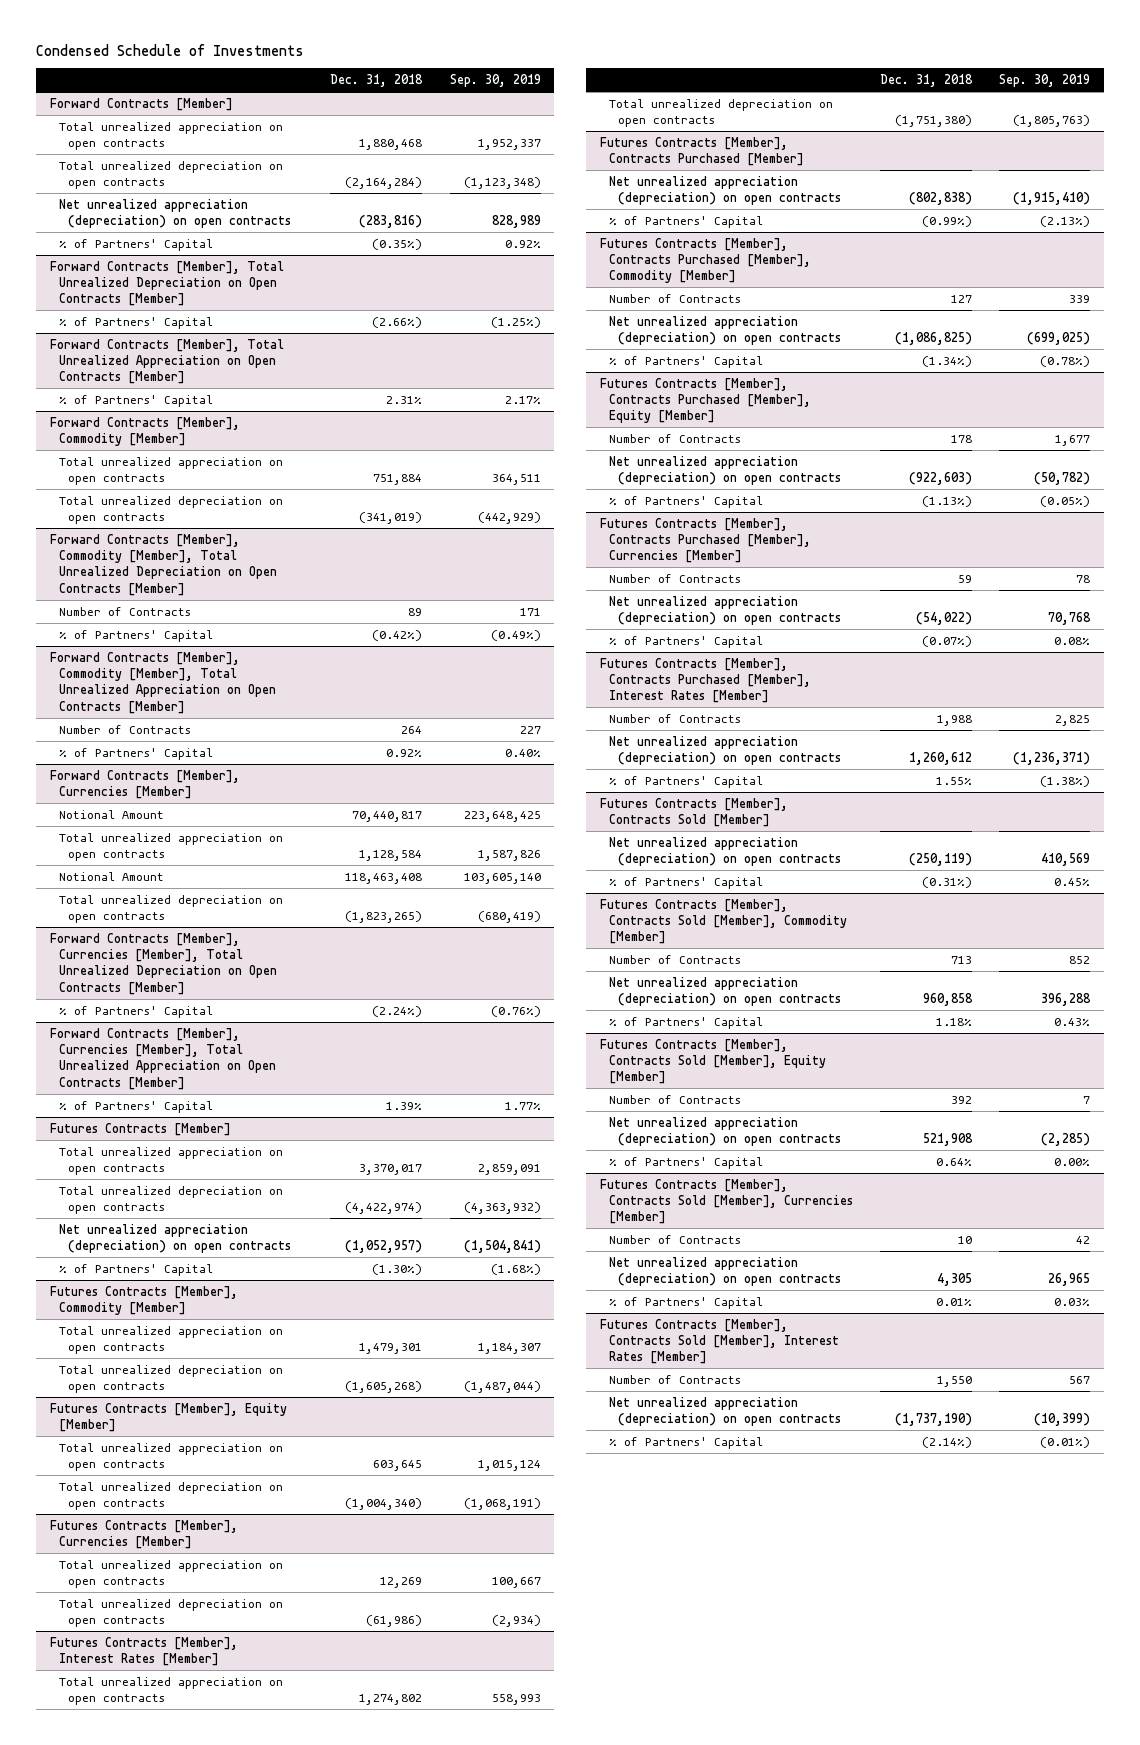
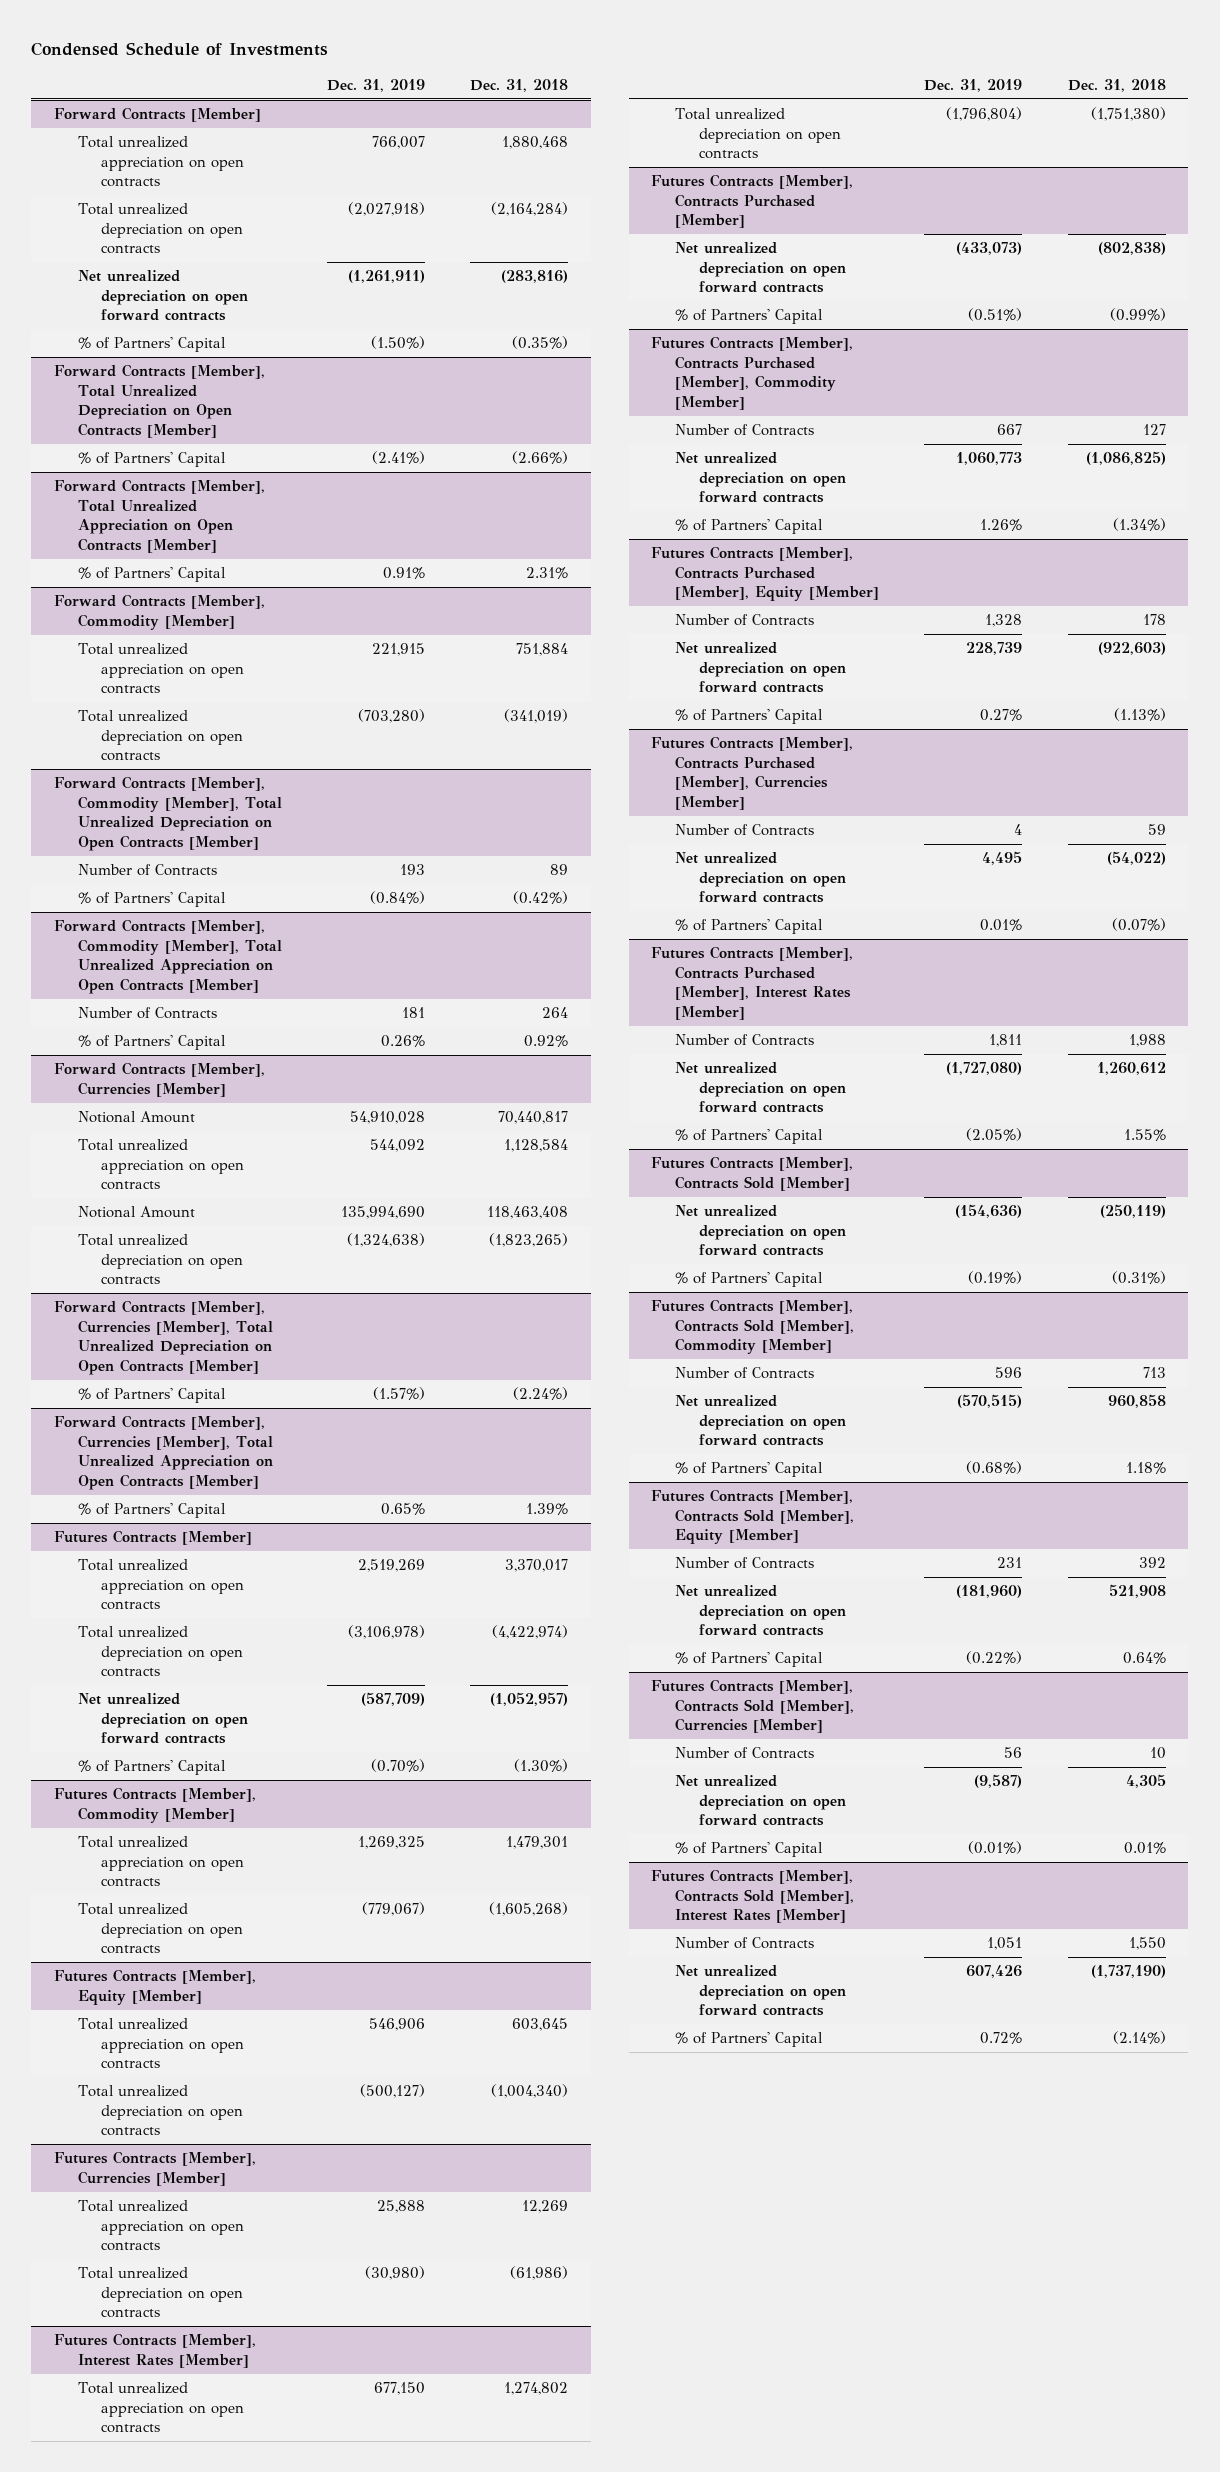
- | Dec. 31, 2018 | Sep. 30, 2019
+ | Dec. 31, 2019 | Dec. 31, 2018
@ Forward Contracts [Member]
- Net unrealized appreciation (depreciation) on open contracts | (283,816) | 828,989
+ Net unrealized depreciation on open forward contracts | (1,261,911) | (283,816)
@ Futures Contracts [Member]
- Net unrealized appreciation (depreciation) on open contracts | (1,052,957) | (1,504,841)
+ Net unrealized depreciation on open forward contracts | (587,709) | (1,052,957)
@ Futures Contracts [Member], Contracts Purchased [Member]
- Net unrealized appreciation (depreciation) on open contracts | (802,838) | (1,915,410)
+ Net unrealized depreciation on open forward contracts | (433,073) | (802,838)
@ Futures Contracts [Member], Contracts Purchased [Member], Commodity [Member]
- Net unrealized appreciation (depreciation) on open contracts | (1,086,825) | (699,025)
+ Net unrealized depreciation on open forward contracts | 1,060,773 | (1,086,825)
@ Futures Contracts [Member], Contracts Purchased [Member], Equity [Member]
- Net unrealized appreciation (depreciation) on open contracts | (922,603) | (50,782)
+ Net unrealized depreciation on open forward contracts | 228,739 | (922,603)
@ Futures Contracts [Member], Contracts Purchased [Member], Currencies [Member]
- Net unrealized appreciation (depreciation) on open contracts | (54,022) | 70,768
+ Net unrealized depreciation on open forward contracts | 4,495 | (54,022)
@ Futures Contracts [Member], Contracts Purchased [Member], Interest Rates [Member]
- Net unrealized appreciation (depreciation) on open contracts | 1,260,612 | (1,236,371)
+ Net unrealized depreciation on open forward contracts | (1,727,080) | 1,260,612
@ Futures Contracts [Member], Contracts Sold [Member]
- Net unrealized appreciation (depreciation) on open contracts | (250,119) | 410,569
+ Net unrealized depreciation on open forward contracts | (154,636) | (250,119)
@ Futures Contracts [Member], Contracts Sold [Member], Commodity [Member]
- Net unrealized appreciation (depreciation) on open contracts | 960,858 | 396,288
+ Net unrealized depreciation on open forward contracts | (570,515) | 960,858
@ Futures Contracts [Member], Contracts Sold [Member], Equity [Member]
- Net unrealized appreciation (depreciation) on open contracts | 521,908 | (2,285)
+ Net unrealized depreciation on open forward contracts | (181,960) | 521,908
@ Futures Contracts [Member], Contracts Sold [Member], Currencies [Member]
- Net unrealized appreciation (depreciation) on open contracts | 4,305 | 26,965
+ Net unrealized depreciation on open forward contracts | (9,587) | 4,305
@ Futures Contracts [Member], Contracts Sold [Member], Interest Rates [Member]
- Net unrealized appreciation (depreciation) on open contracts | (1,737,190) | (10,399)
+ Net unrealized depreciation on open forward contracts | 607,426 | (1,737,190)

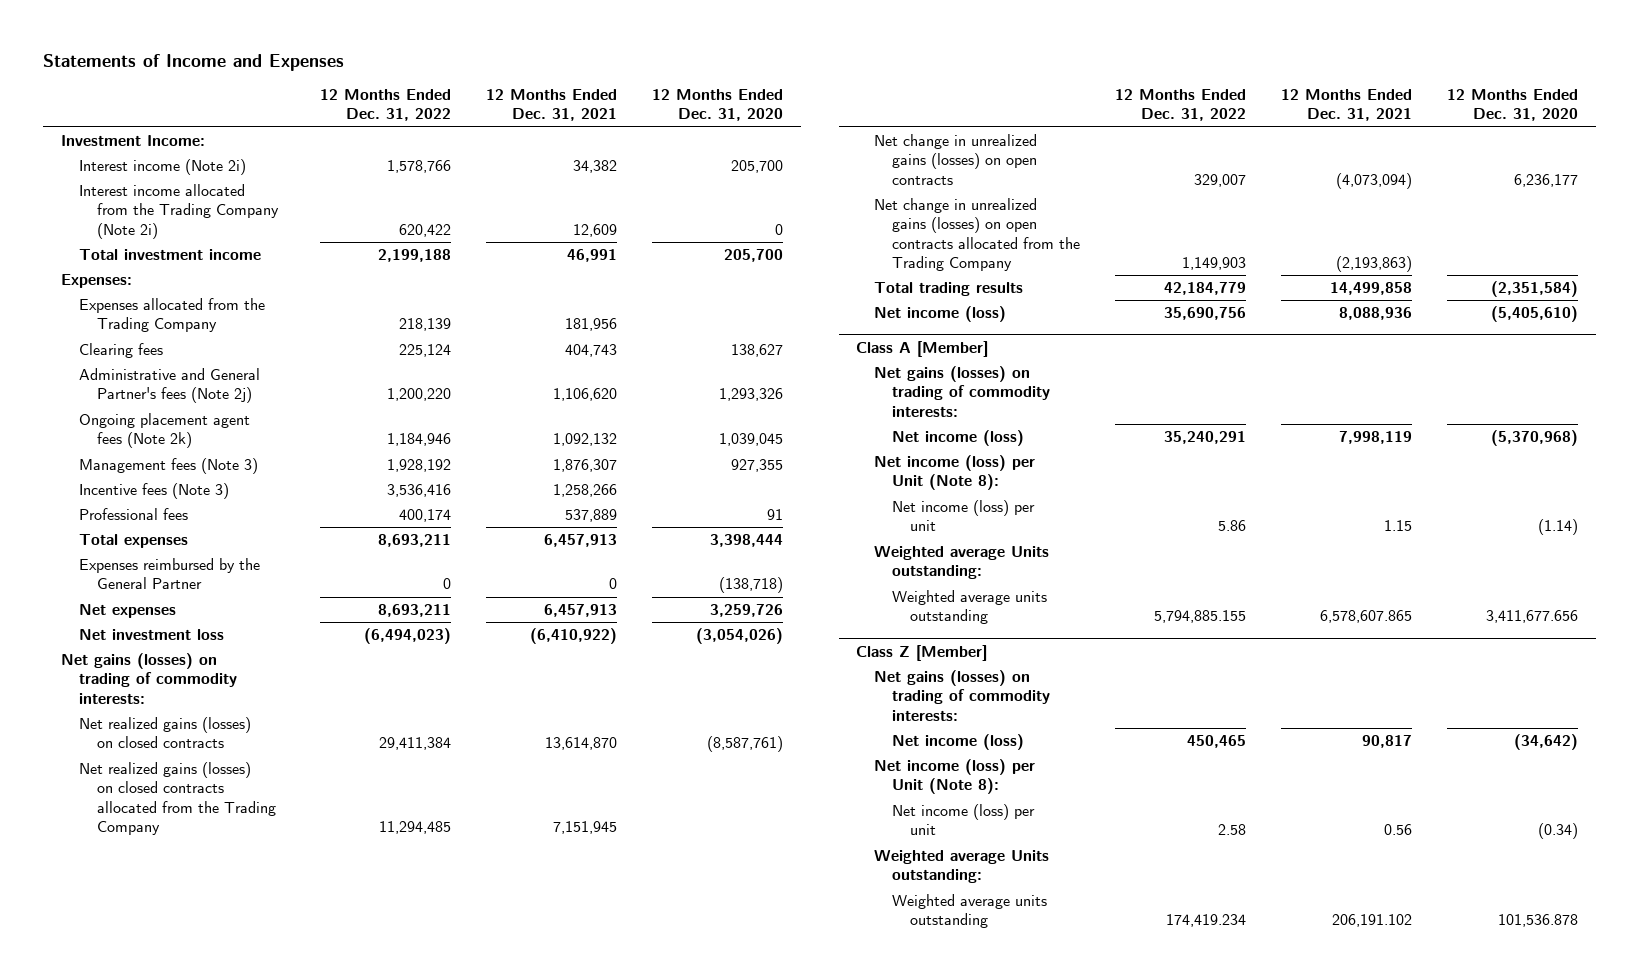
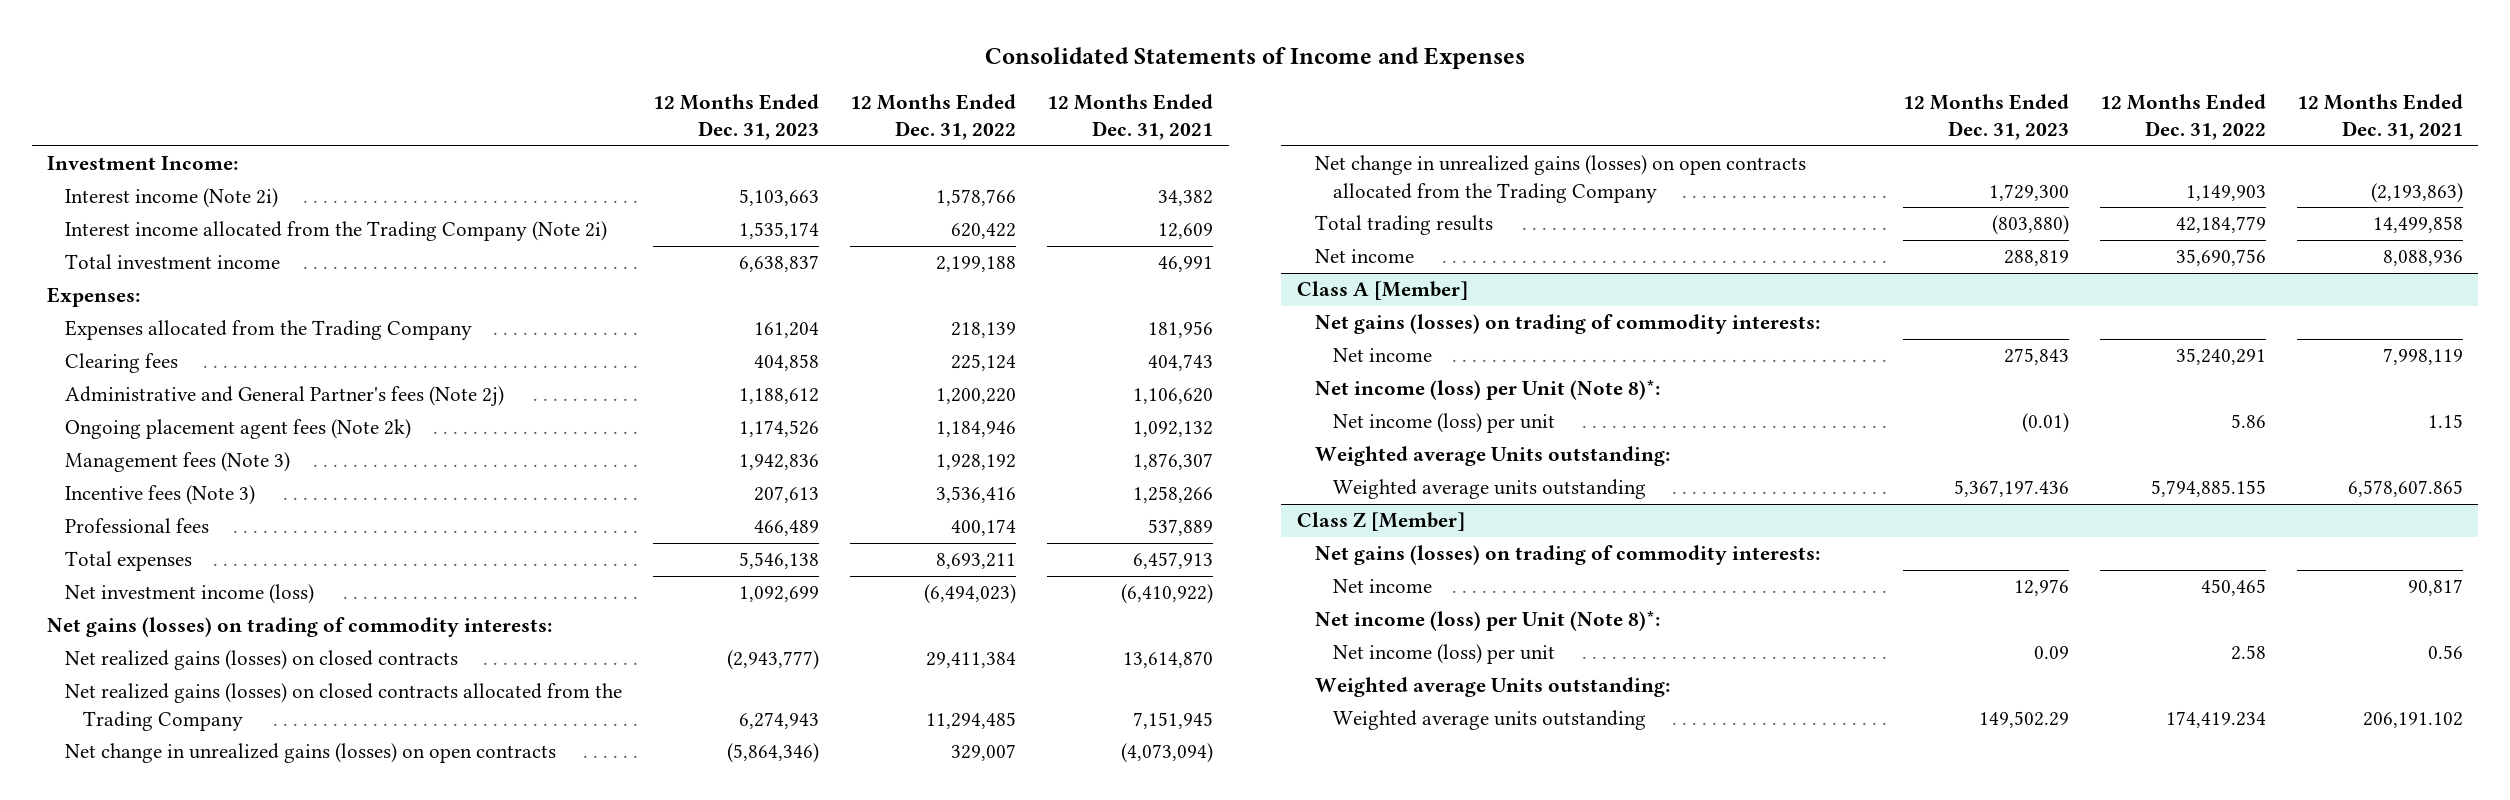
- Statements of Income and Expenses
+ Consolidated Statements of Income and Expenses
- | 12 Months Ended Dec. 31, 2022 | 12 Months Ended Dec. 31, 2021 | 12 Months Ended Dec. 31, 2020
+ | 12 Months Ended Dec. 31, 2023 | 12 Months Ended Dec. 31, 2022 | 12 Months Ended Dec. 31, 2021
- Expenses reimbursed by the General Partner | 0 | 0 | (138,718)
- Net expenses | 8,693,211 | 6,457,913 | 3,259,726
- Net investment loss | (6,494,023) | (6,410,922) | (3,054,026)
+ Net investment income (loss) | 1,092,699 | (6,494,023) | (6,410,922)
- Net income (loss) | 35,690,756 | 8,088,936 | (5,405,610)
+ Net income | 288,819 | 35,690,756 | 8,088,936
@ Class A [Member]
- Net income (loss) | 35,240,291 | 7,998,119 | (5,370,968)
- Net income (loss) per Unit (Note 8):
+ Net income | 275,843 | 35,240,291 | 7,998,119
+ Net income (loss) per Unit (Note 8)*:
@ Class Z [Member]
- Net income (loss) | 450,465 | 90,817 | (34,642)
- Net income (loss) per Unit (Note 8):
+ Net income | 12,976 | 450,465 | 90,817
+ Net income (loss) per Unit (Note 8)*:

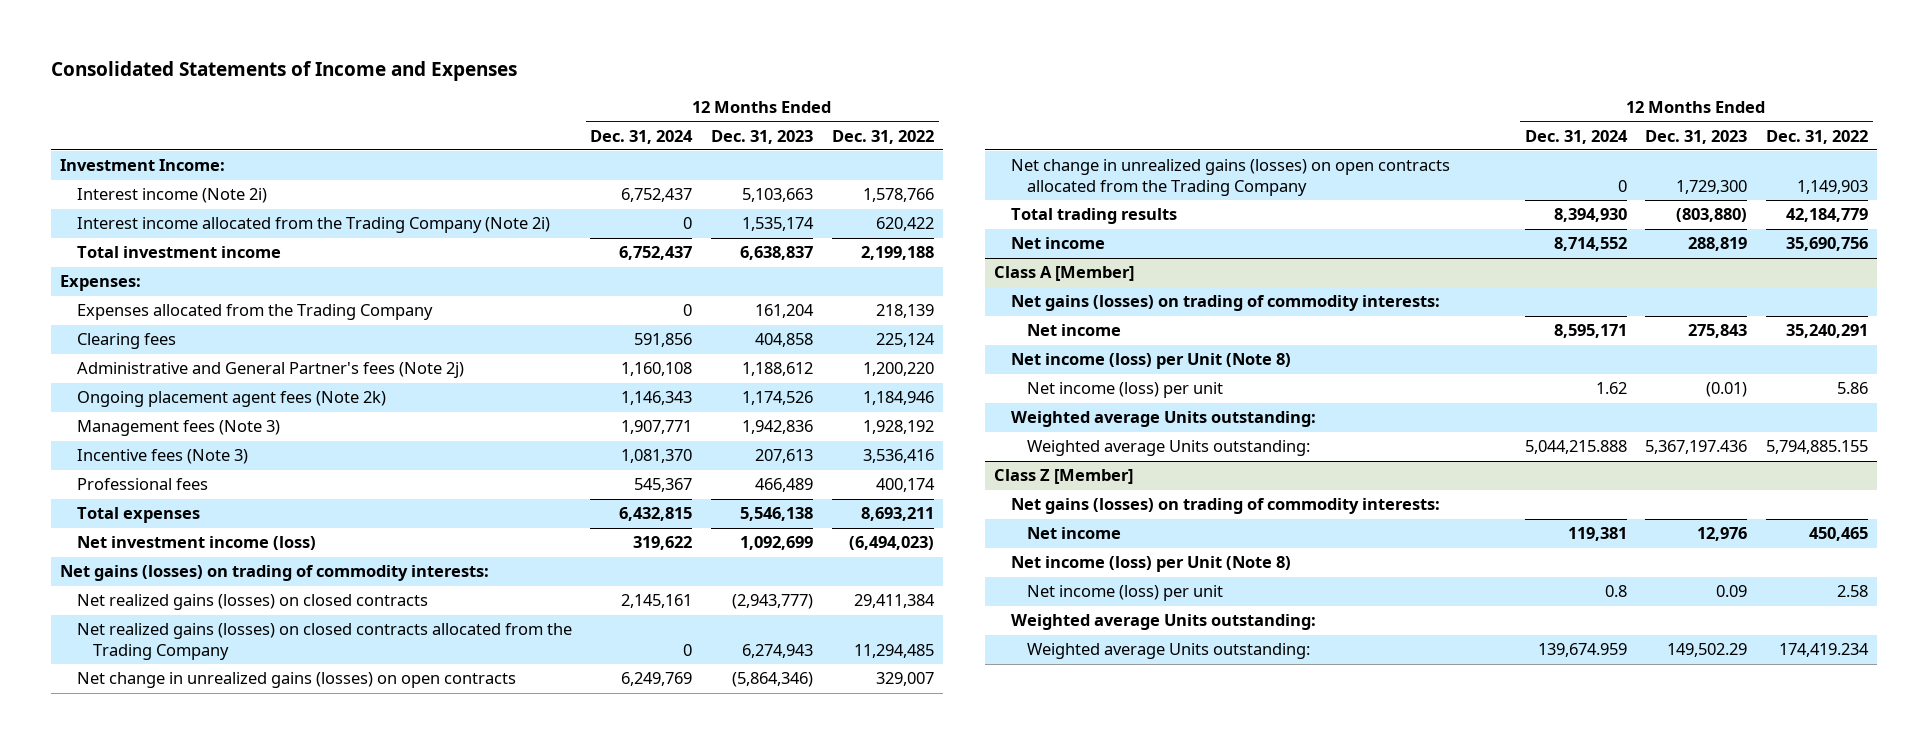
- | 12 Months Ended Dec. 31, 2023 | 12 Months Ended Dec. 31, 2022 | 12 Months Ended Dec. 31, 2021
+ | 12 Months Ended Dec. 31, 2024 | 12 Months Ended Dec. 31, 2023 | 12 Months Ended Dec. 31, 2022
@ Class A [Member]
- Net income (loss) per Unit (Note 8)*:
+ Net income (loss) per Unit (Note 8)
- Weighted average units outstanding | 5,367,197.436 | 5,794,885.155 | 6,578,607.865
+ Weighted average Units outstanding: | 5,044,215.888 | 5,367,197.436 | 5,794,885.155
@ Class Z [Member]
- Net income (loss) per Unit (Note 8)*:
+ Net income (loss) per Unit (Note 8)
- Weighted average units outstanding | 149,502.29 | 174,419.234 | 206,191.102
+ Weighted average Units outstanding: | 139,674.959 | 149,502.29 | 174,419.234

